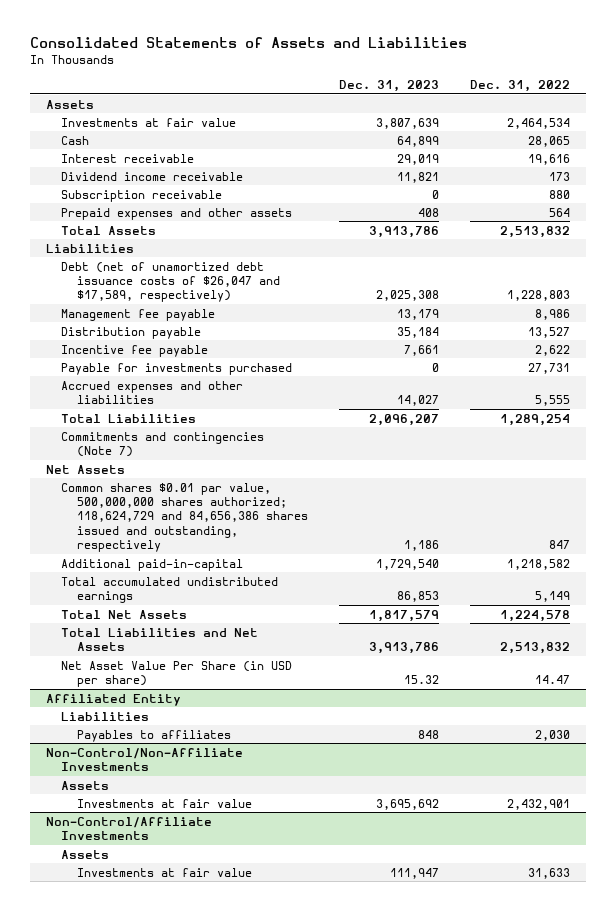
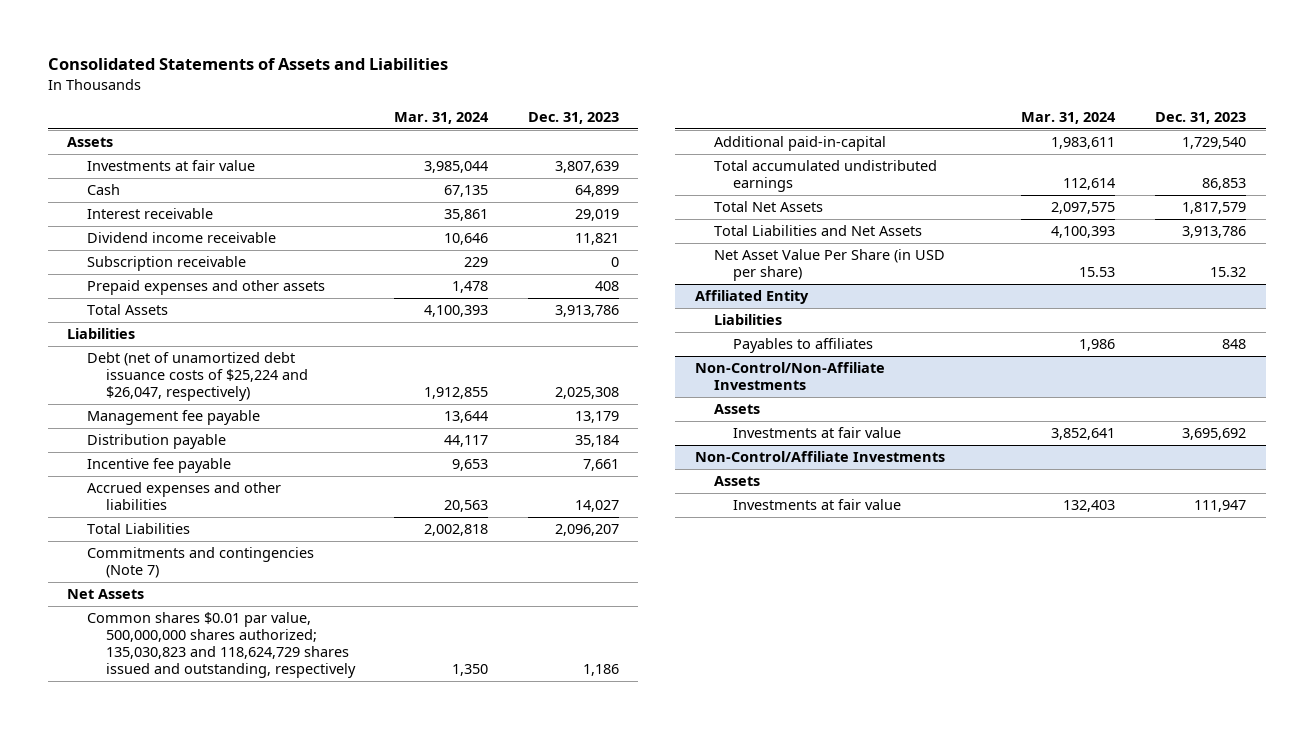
- | Dec. 31, 2023 | Dec. 31, 2022
+ | Mar. 31, 2024 | Dec. 31, 2023
- Debt (net of unamortized debt issuance costs of $26,047 and $17,589, respectively) | 2,025,308 | 1,228,803
+ Debt (net of unamortized debt issuance costs of $25,224 and $26,047, respectively) | 1,912,855 | 2,025,308
- Payable for investments purchased | 0 | 27,731
- Common shares $0.01 par value, 500,000,000 shares authorized; 118,624,729 and 84,656,386 shares issued and outstanding, respectively | 1,186 | 847
+ Common shares $0.01 par value, 500,000,000 shares authorized; 135,030,823 and 118,624,729 shares issued and outstanding, respectively | 1,350 | 1,186

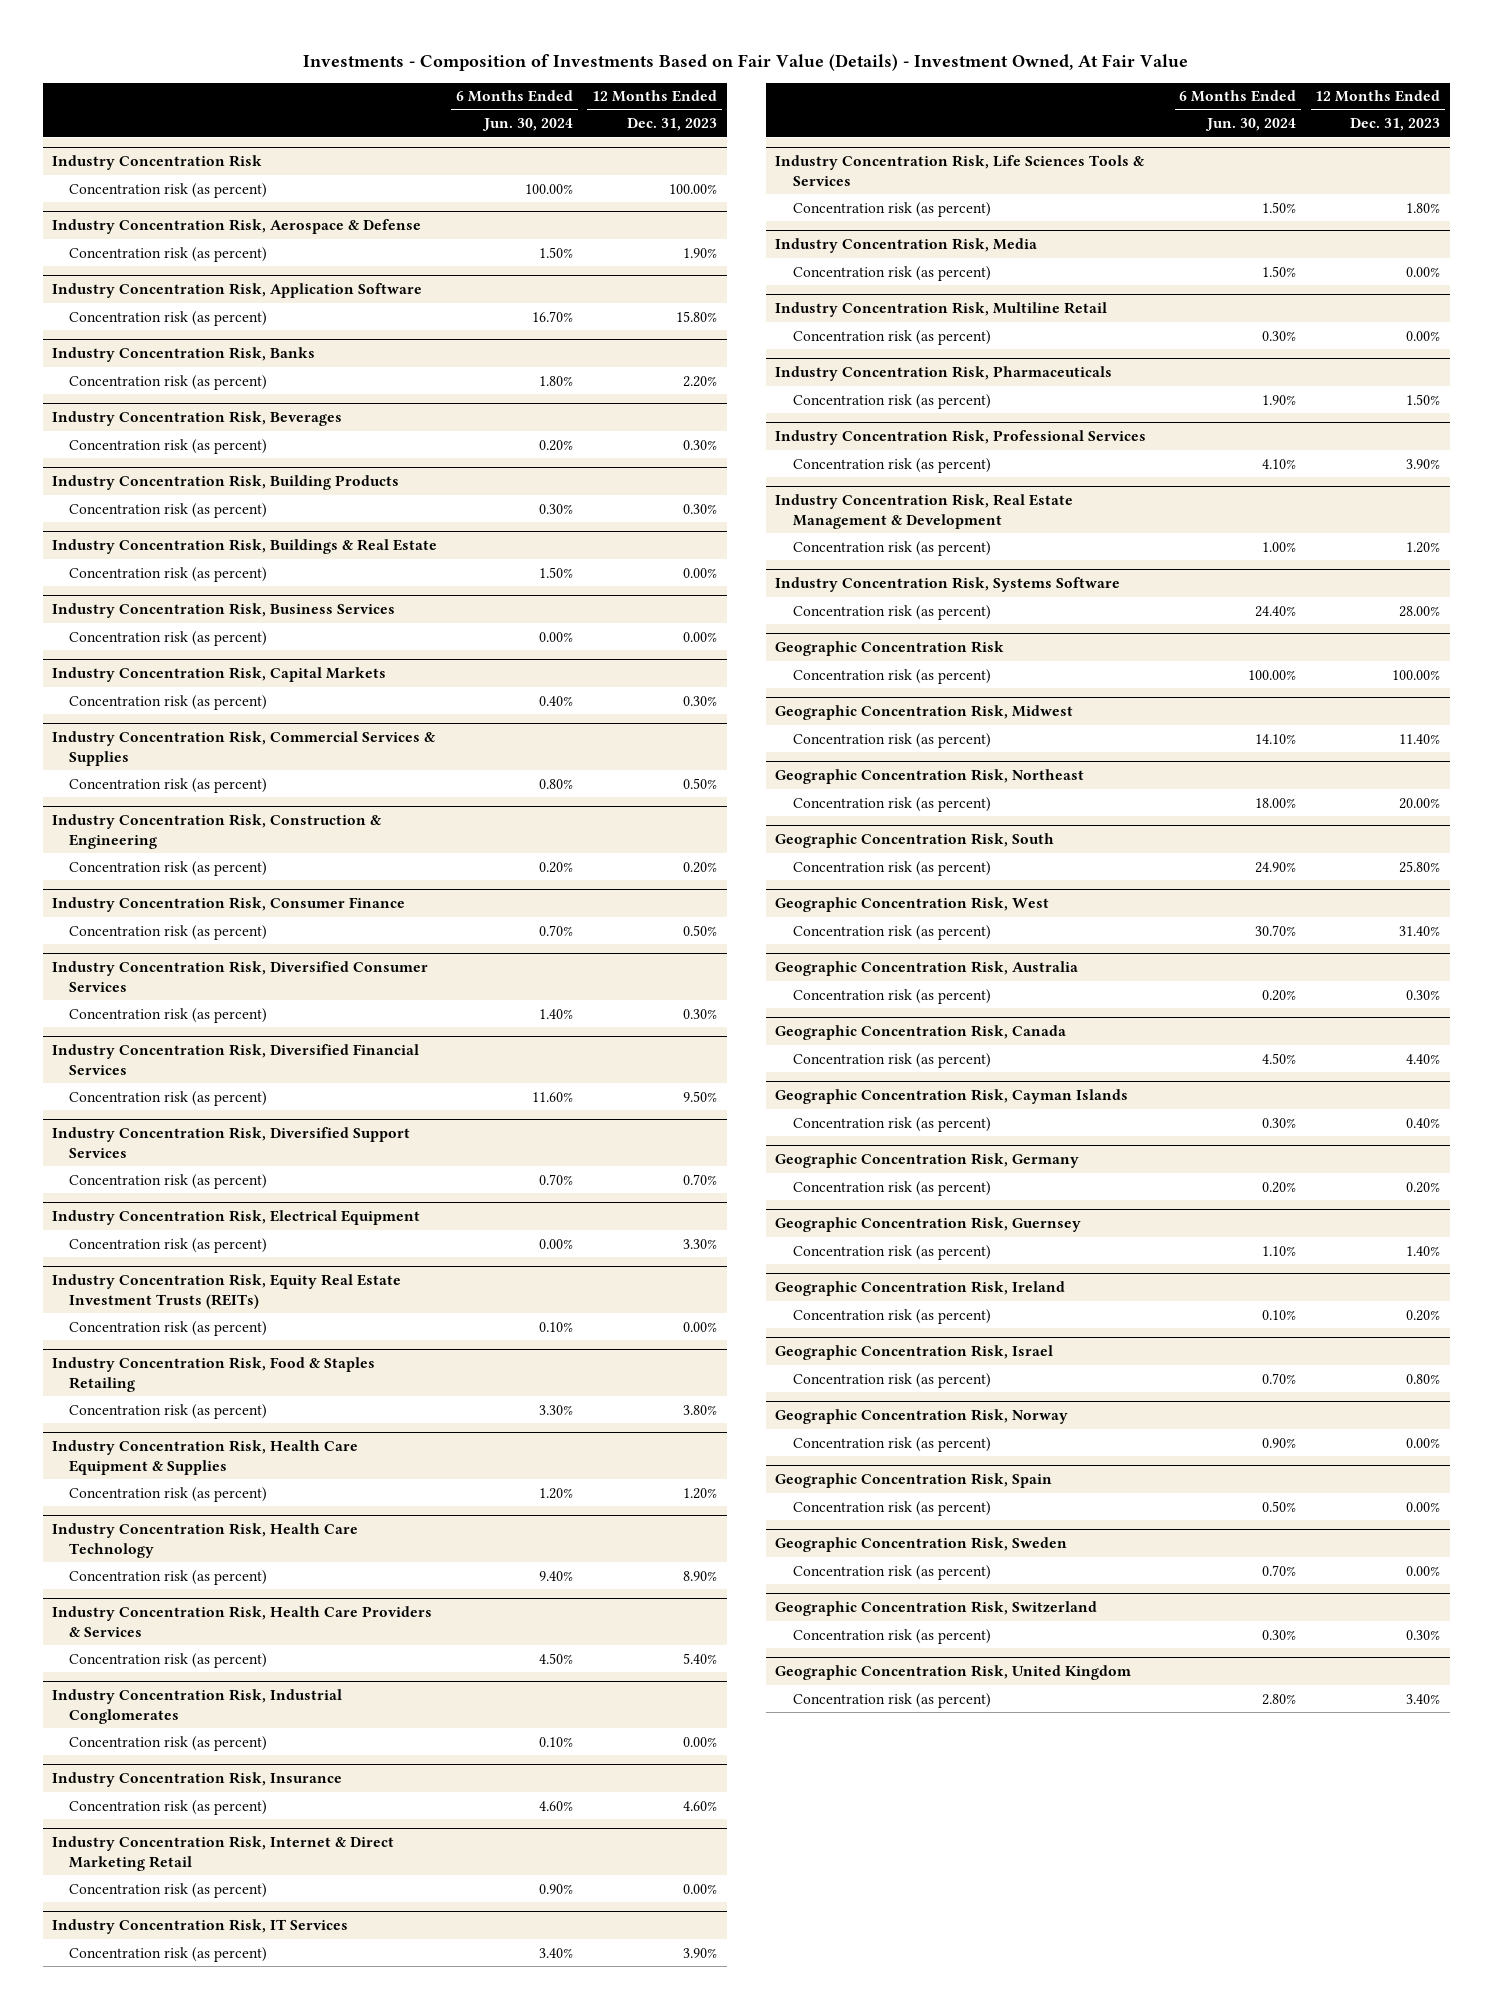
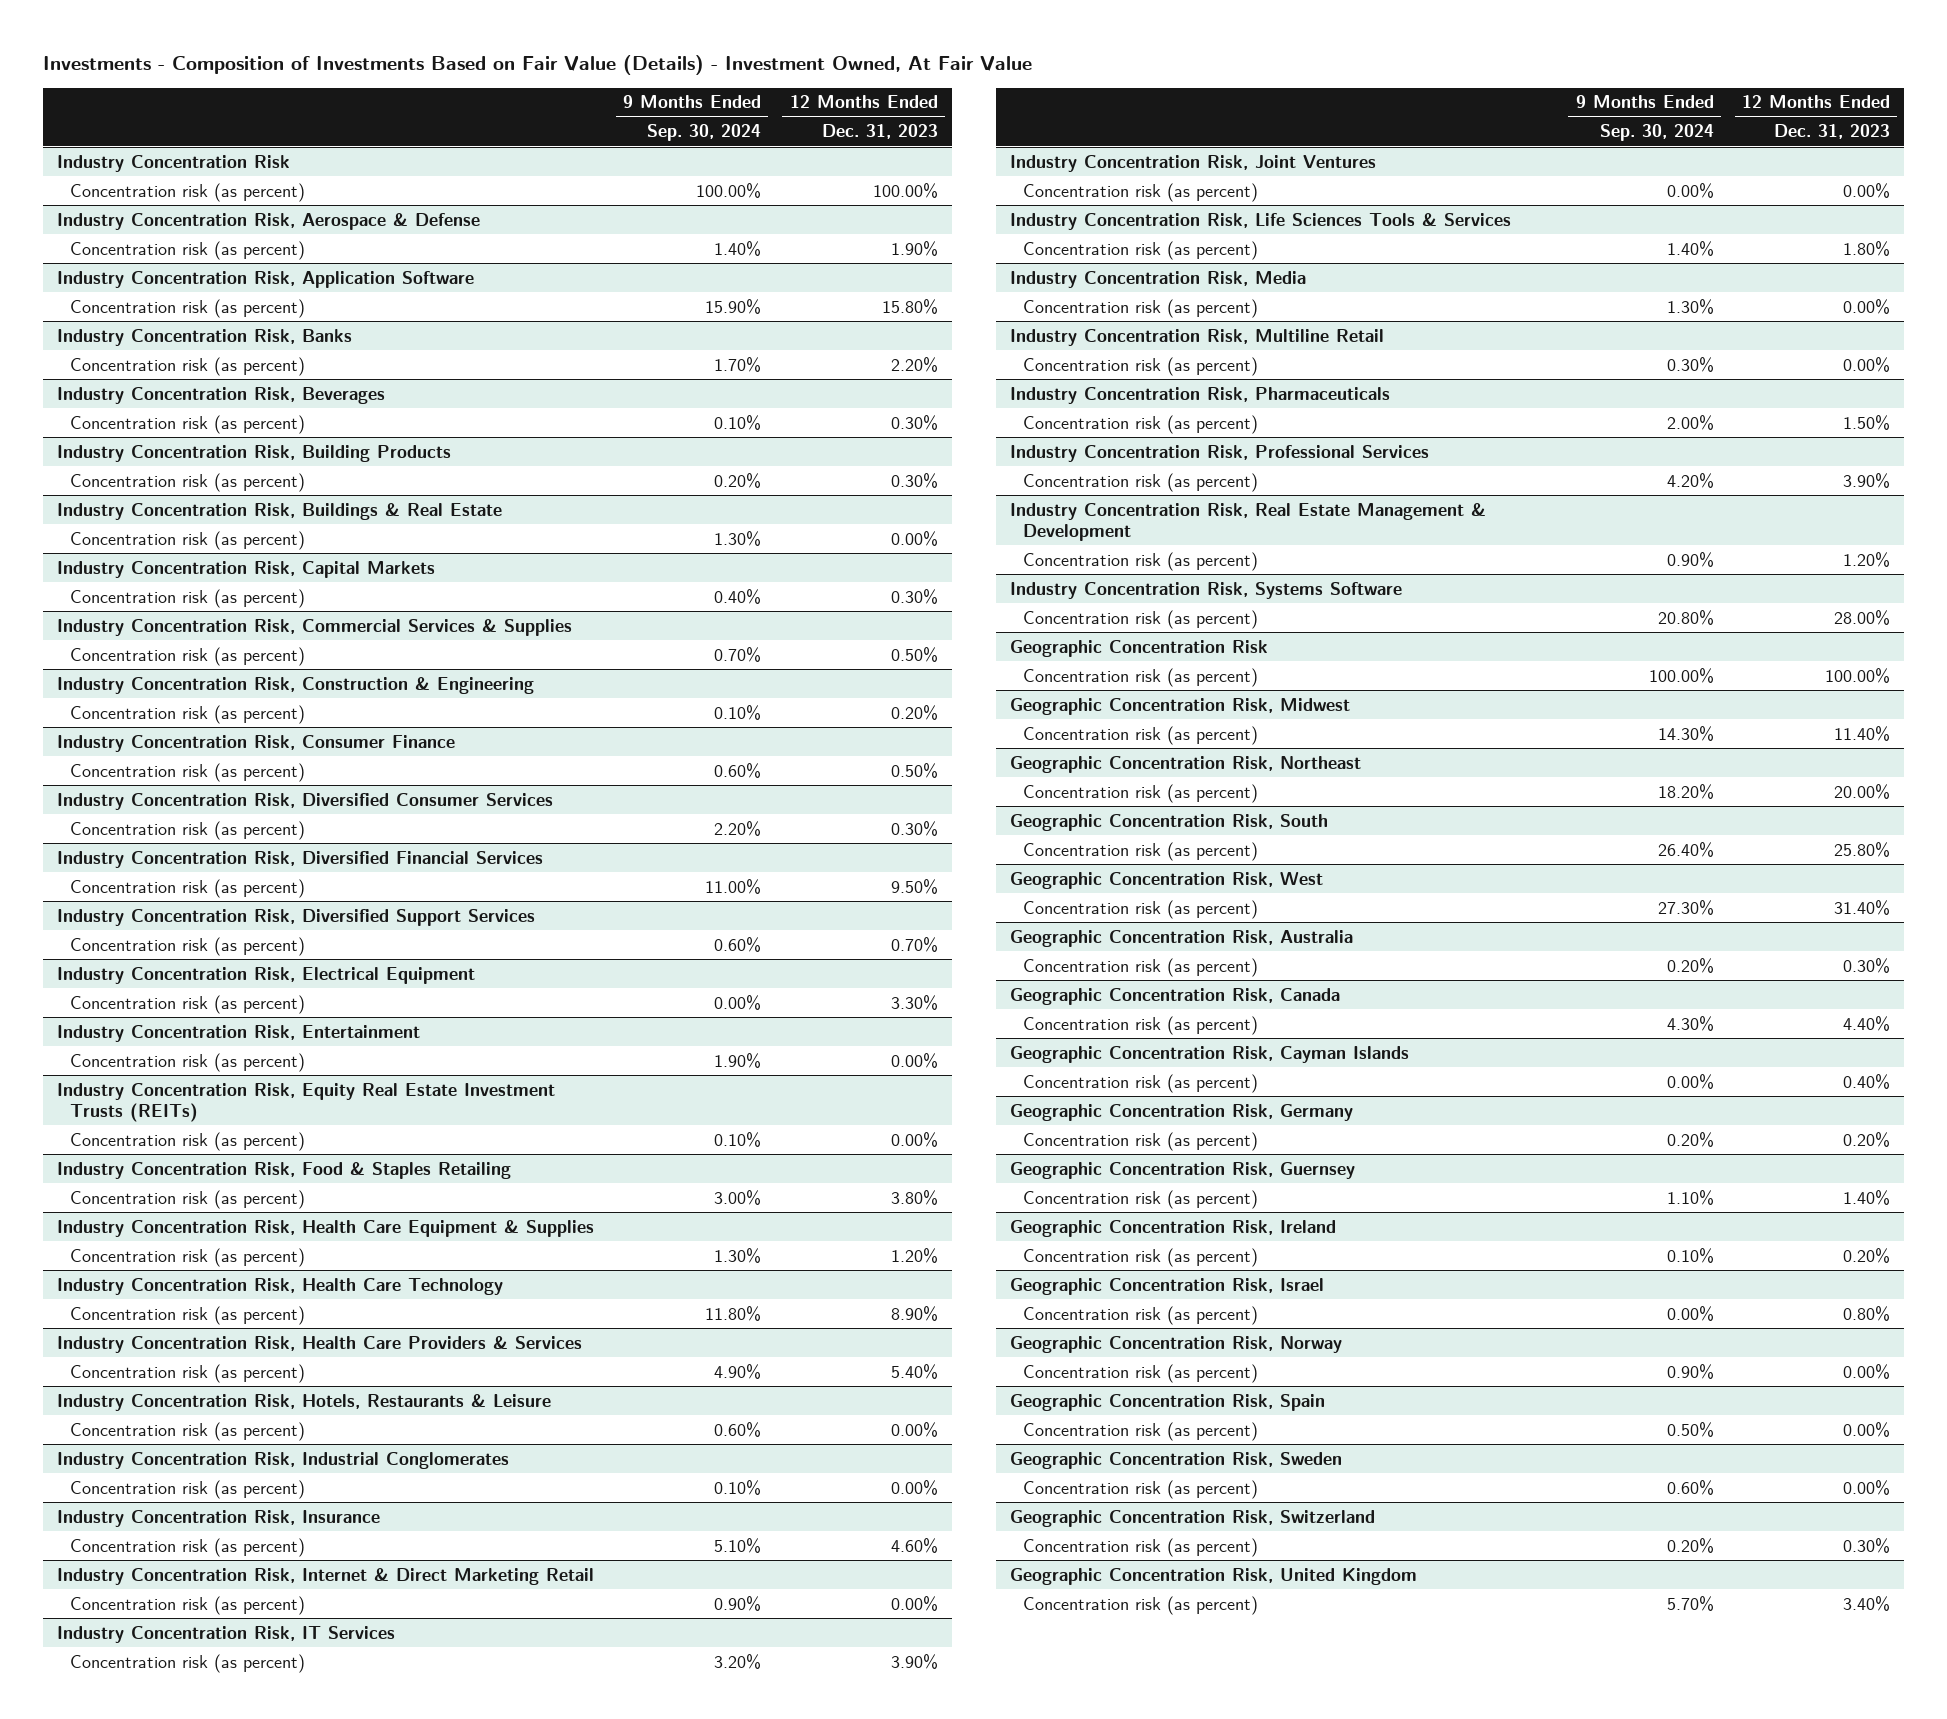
- | 6 Months Ended Jun. 30, 2024 | 12 Months Ended Dec. 31, 2023
+ | 9 Months Ended Sep. 30, 2024 | 12 Months Ended Dec. 31, 2023
- Industry Concentration Risk, Business Services
- Concentration risk (as percent) | 0.00% | 0.00%
+ Industry Concentration Risk, Entertainment
+ Concentration risk (as percent) | 1.90% | 0.00%
+ Industry Concentration Risk, Hotels, Restaurants & Leisure
+ Concentration risk (as percent) | 0.60% | 0.00%
+ Industry Concentration Risk, Joint Ventures
+ Concentration risk (as percent) | 0.00% | 0.00%

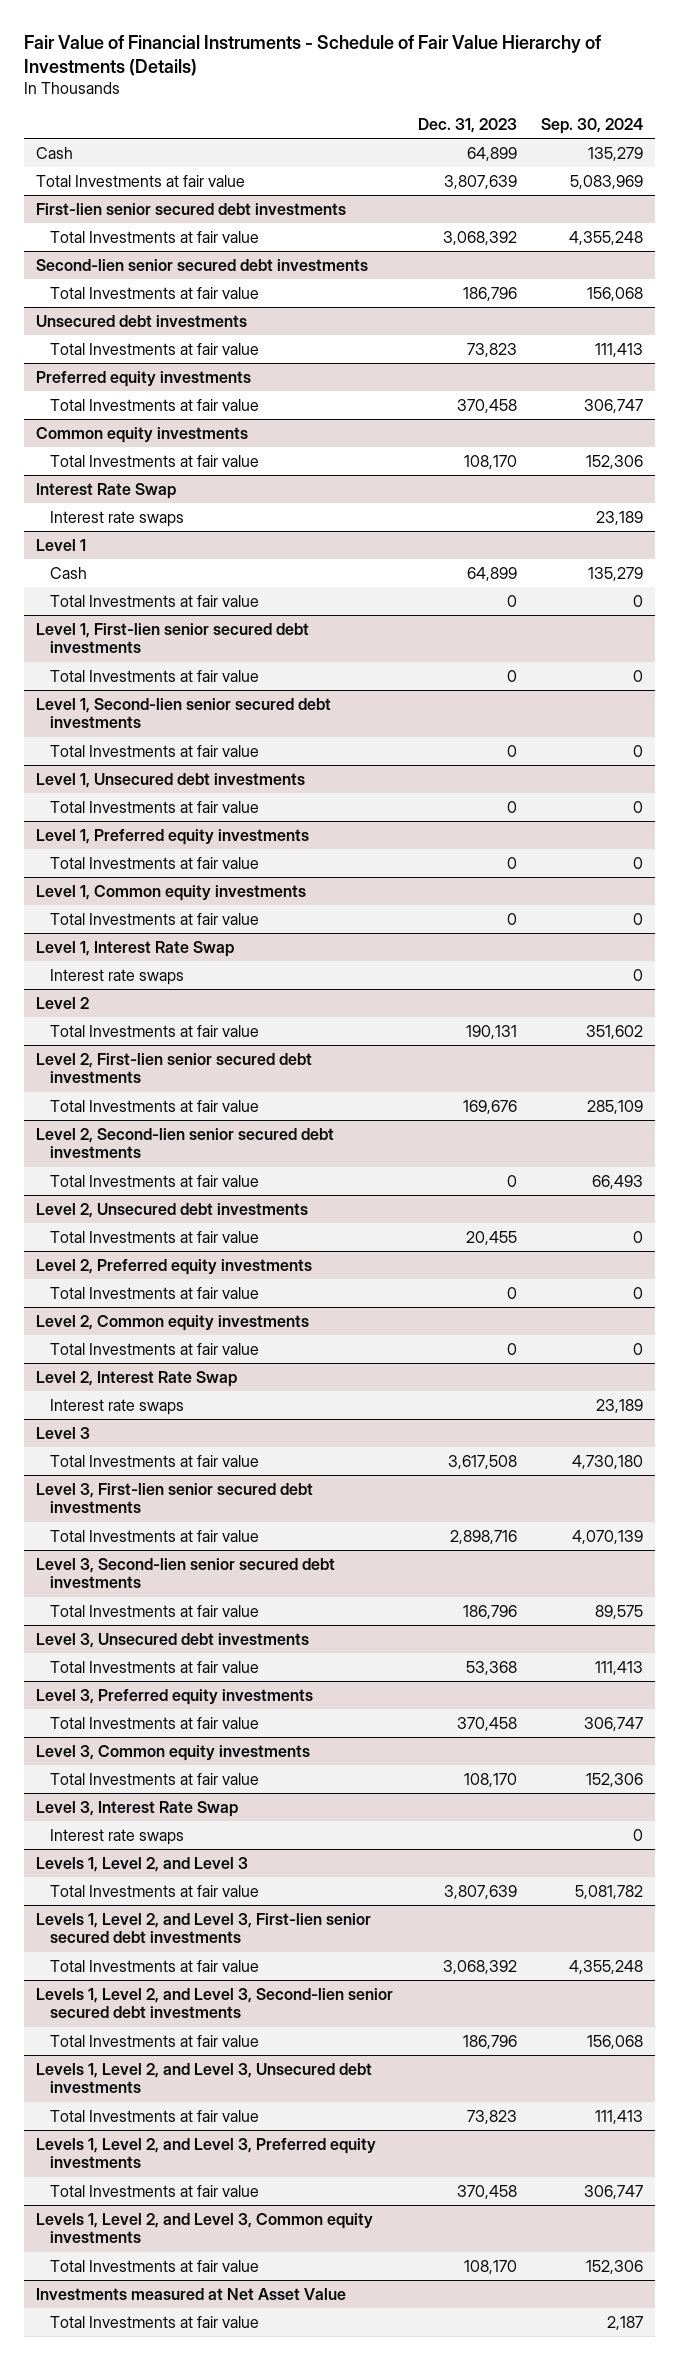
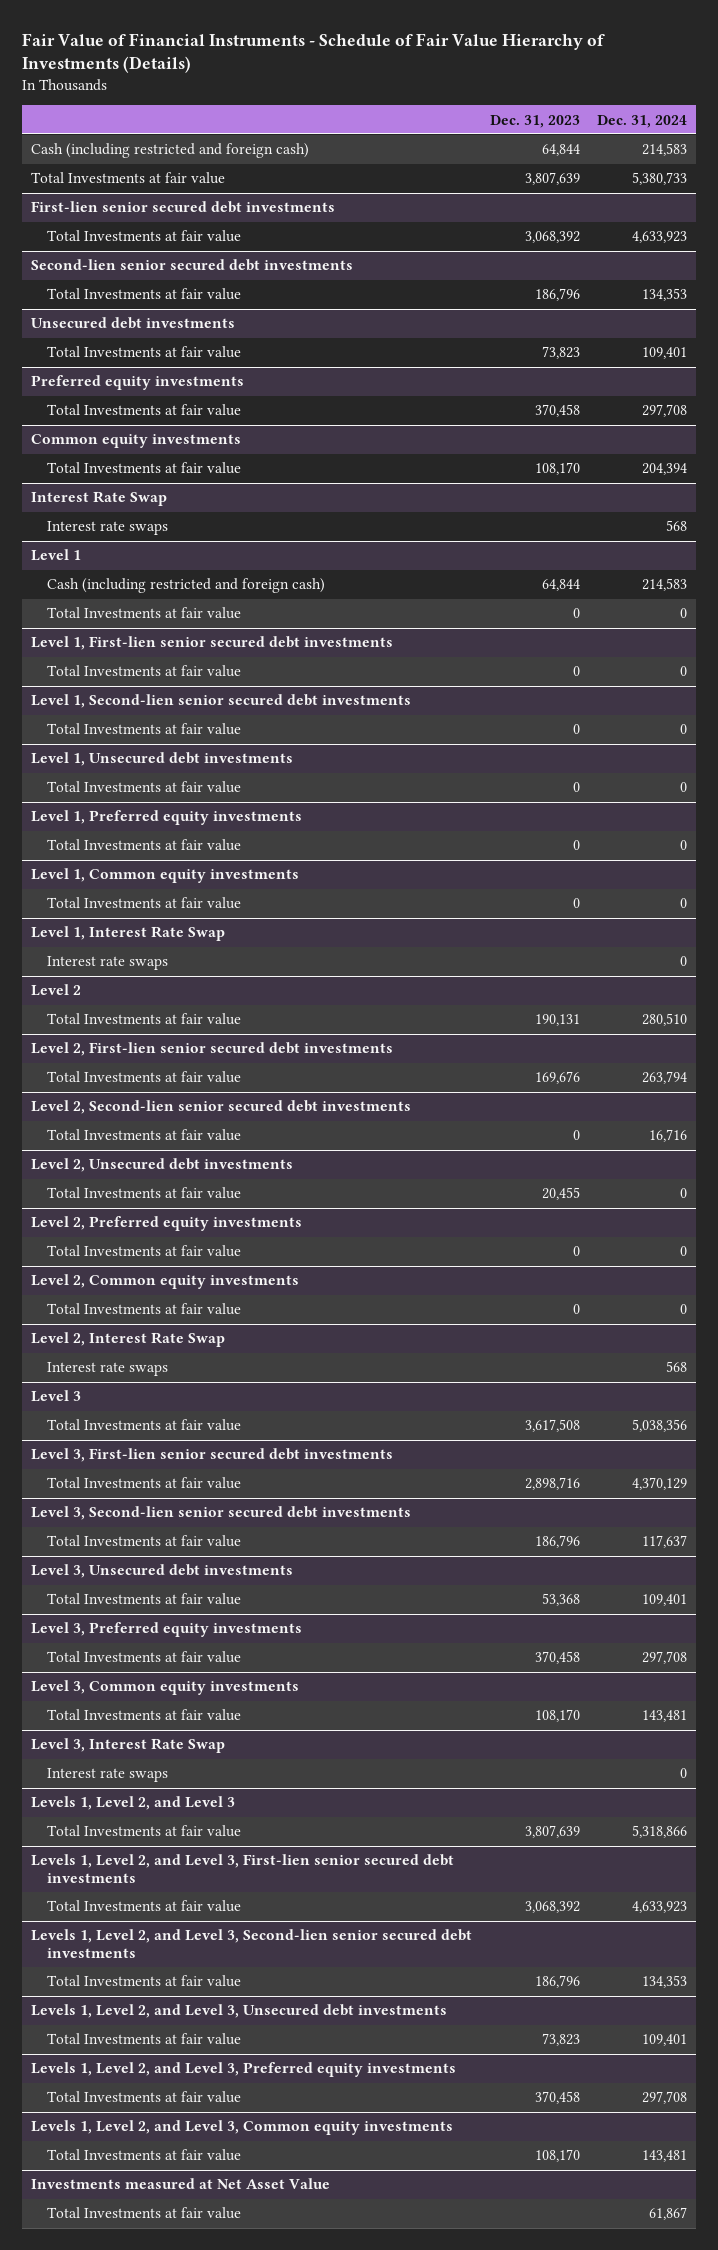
- | Dec. 31, 2023 | Sep. 30, 2024
+ | Dec. 31, 2023 | Dec. 31, 2024
- Cash | 64,899 | 135,279
+ Cash (including restricted and foreign cash) | 64,844 | 214,583
@ Level 1
- Cash | 64,899 | 135,279
+ Cash (including restricted and foreign cash) | 64,844 | 214,583

